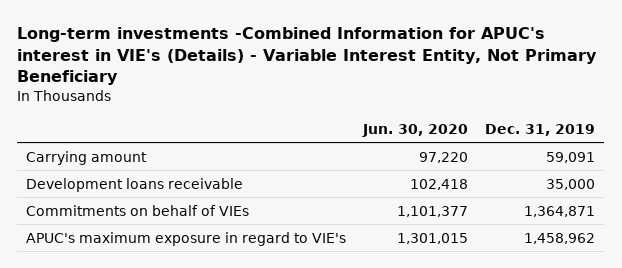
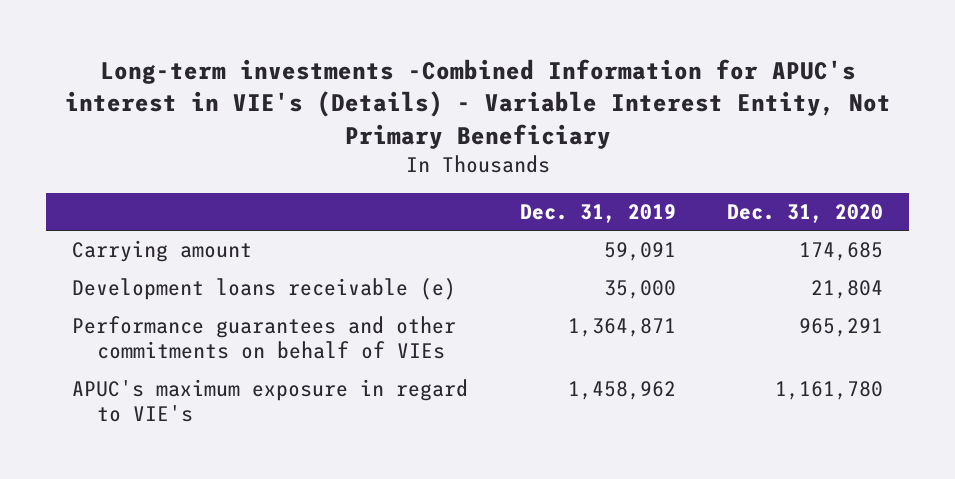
- | Jun. 30, 2020 | Dec. 31, 2019
+ | Dec. 31, 2019 | Dec. 31, 2020
- Development loans receivable | 102,418 | 35,000
- Commitments on behalf of VIEs | 1,101,377 | 1,364,871
+ Development loans receivable (e) | 35,000 | 21,804
+ Performance guarantees and other commitments on behalf of VIEs | 1,364,871 | 965,291

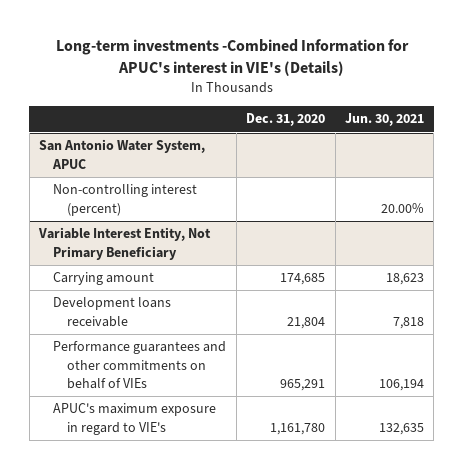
- Long-term investments -Combined Information for APUC's interest in VIE's (Details) - Variable Interest Entity, Not Primary Beneficiary
+ Long-term investments -Combined Information for APUC's interest in VIE's (Details)
- | Dec. 31, 2019 | Dec. 31, 2020
+ | Dec. 31, 2020 | Jun. 30, 2021
+ San Antonio Water System, APUC
+ Non-controlling interest (percent) | | 20.00%
+ Variable Interest Entity, Not Primary Beneficiary
- Development loans receivable (e) | 35,000 | 21,804
+ Development loans receivable | 21,804 | 7,818

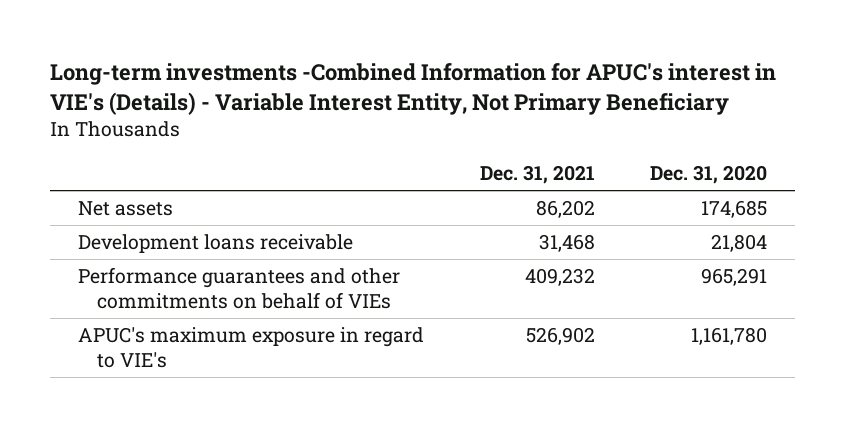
- Long-term investments -Combined Information for APUC's interest in VIE's (Details)
+ Long-term investments -Combined Information for APUC's interest in VIE's (Details) - Variable Interest Entity, Not Primary Beneficiary
- | Dec. 31, 2020 | Jun. 30, 2021
+ | Dec. 31, 2021 | Dec. 31, 2020
- San Antonio Water System, APUC
- Non-controlling interest (percent) | | 20.00%
- Variable Interest Entity, Not Primary Beneficiary
- Carrying amount | 174,685 | 18,623
+ Net assets | 86,202 | 174,685

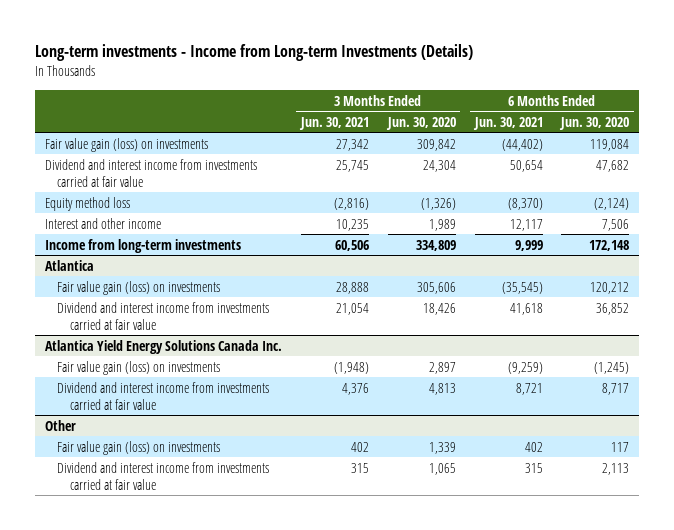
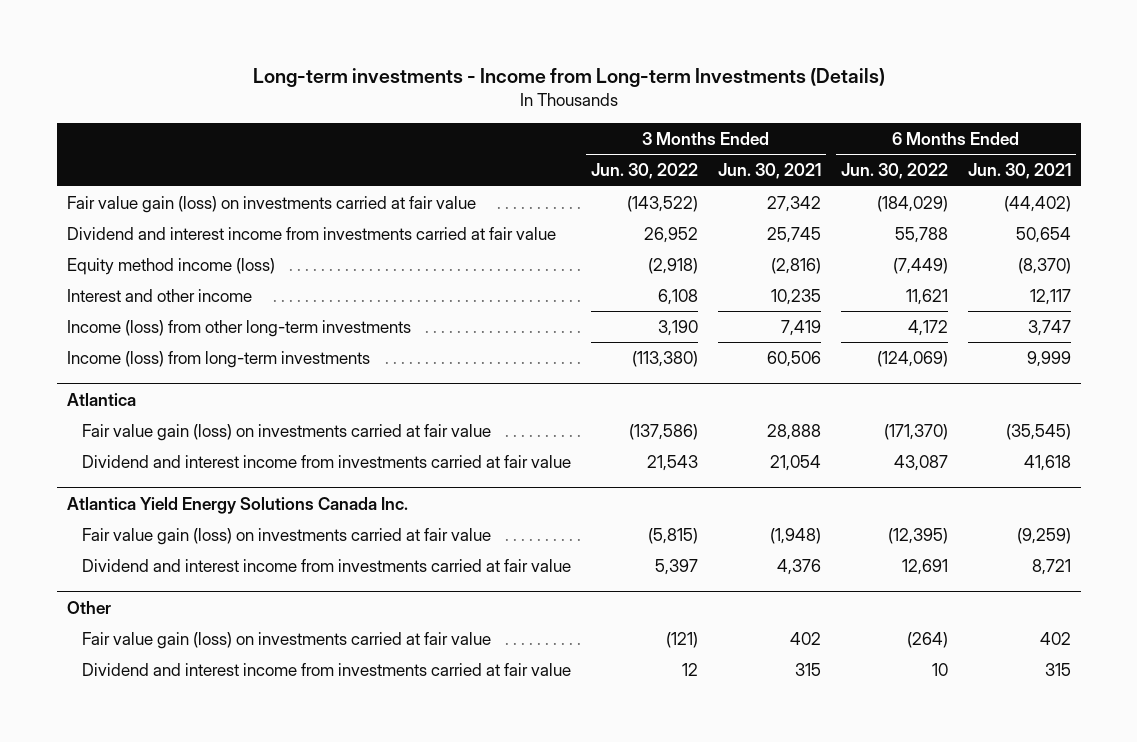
- | 3 Months Ended Jun. 30, 2021 | 3 Months Ended Jun. 30, 2020 | 6 Months Ended Jun. 30, 2021 | 6 Months Ended Jun. 30, 2020
+ | 3 Months Ended Jun. 30, 2022 | 3 Months Ended Jun. 30, 2021 | 6 Months Ended Jun. 30, 2022 | 6 Months Ended Jun. 30, 2021
- Fair value gain (loss) on investments | 27,342 | 309,842 | (44,402) | 119,084
+ Fair value gain (loss) on investments carried at fair value | (143,522) | 27,342 | (184,029) | (44,402)
- Equity method loss | (2,816) | (1,326) | (8,370) | (2,124)
+ Equity method income (loss) | (2,918) | (2,816) | (7,449) | (8,370)
- Income from long-term investments | 60,506 | 334,809 | 9,999 | 172,148
+ Income (loss) from other long-term investments | 3,190 | 7,419 | 4,172 | 3,747
+ Income (loss) from long-term investments | (113,380) | 60,506 | (124,069) | 9,999
@ Atlantica
- Fair value gain (loss) on investments | 28,888 | 305,606 | (35,545) | 120,212
+ Fair value gain (loss) on investments carried at fair value | (137,586) | 28,888 | (171,370) | (35,545)
@ Atlantica Yield Energy Solutions Canada Inc.
- Fair value gain (loss) on investments | (1,948) | 2,897 | (9,259) | (1,245)
+ Fair value gain (loss) on investments carried at fair value | (5,815) | (1,948) | (12,395) | (9,259)
@ Other
- Fair value gain (loss) on investments | 402 | 1,339 | 402 | 117
+ Fair value gain (loss) on investments carried at fair value | (121) | 402 | (264) | 402

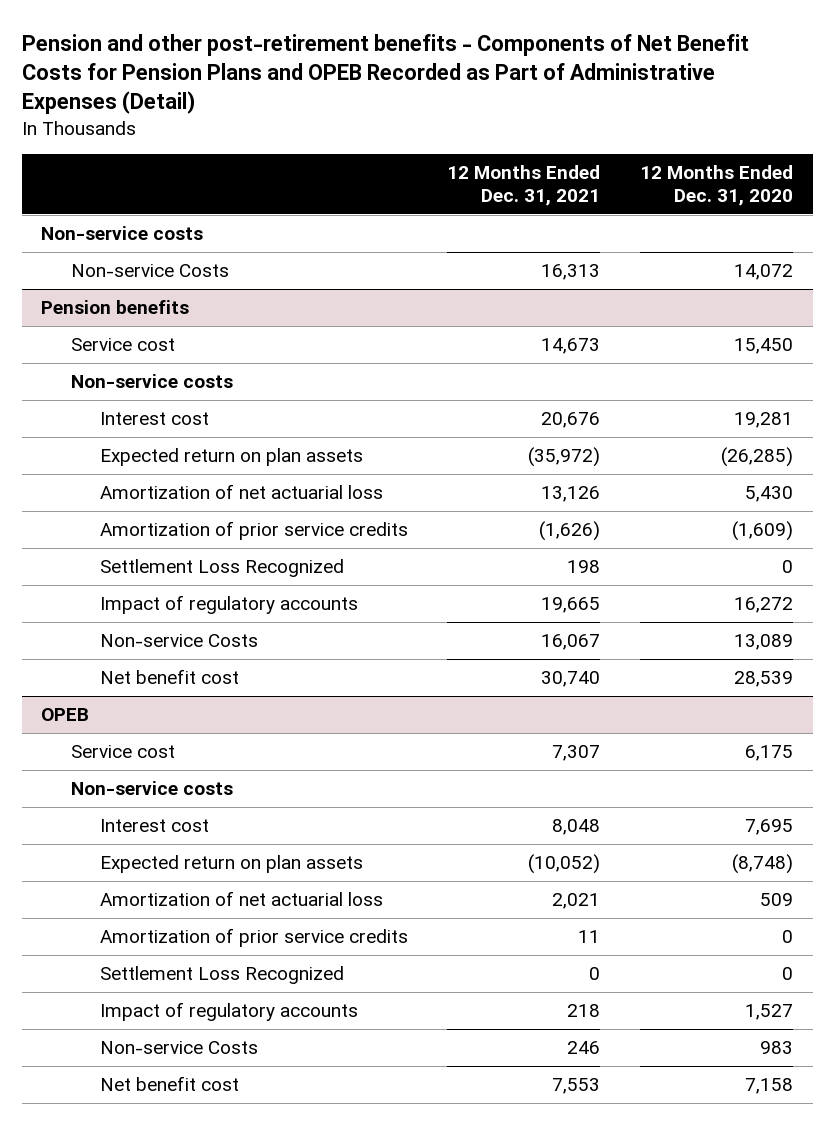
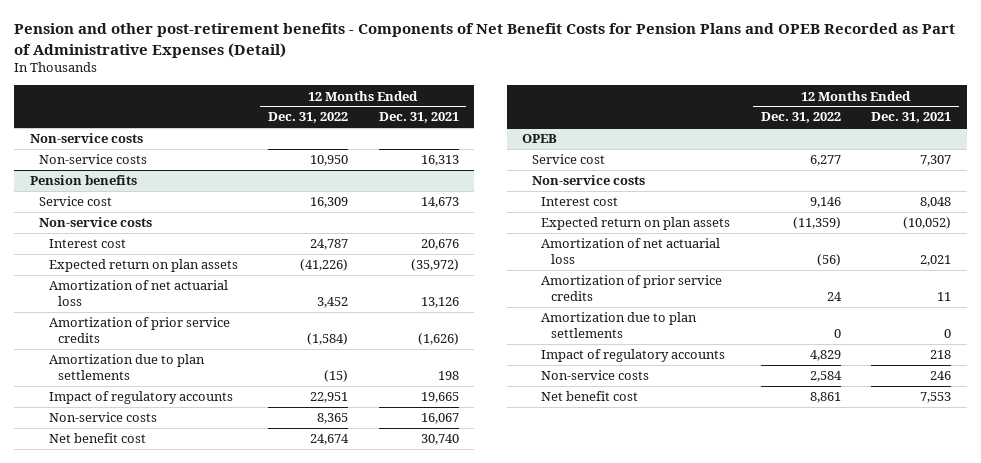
- | 12 Months Ended Dec. 31, 2021 | 12 Months Ended Dec. 31, 2020
+ | 12 Months Ended Dec. 31, 2022 | 12 Months Ended Dec. 31, 2021
- Non-service Costs | 16,313 | 14,072
+ Non-service costs | 10,950 | 16,313
@ Pension benefits
- Settlement Loss Recognized | 198 | 0
+ Amortization due to plan settlements | (15) | 198
- Non-service Costs | 16,067 | 13,089
+ Non-service costs | 8,365 | 16,067
@ OPEB
- Settlement Loss Recognized | 0 | 0
+ Amortization due to plan settlements | 0 | 0
- Non-service Costs | 246 | 983
+ Non-service costs | 2,584 | 246

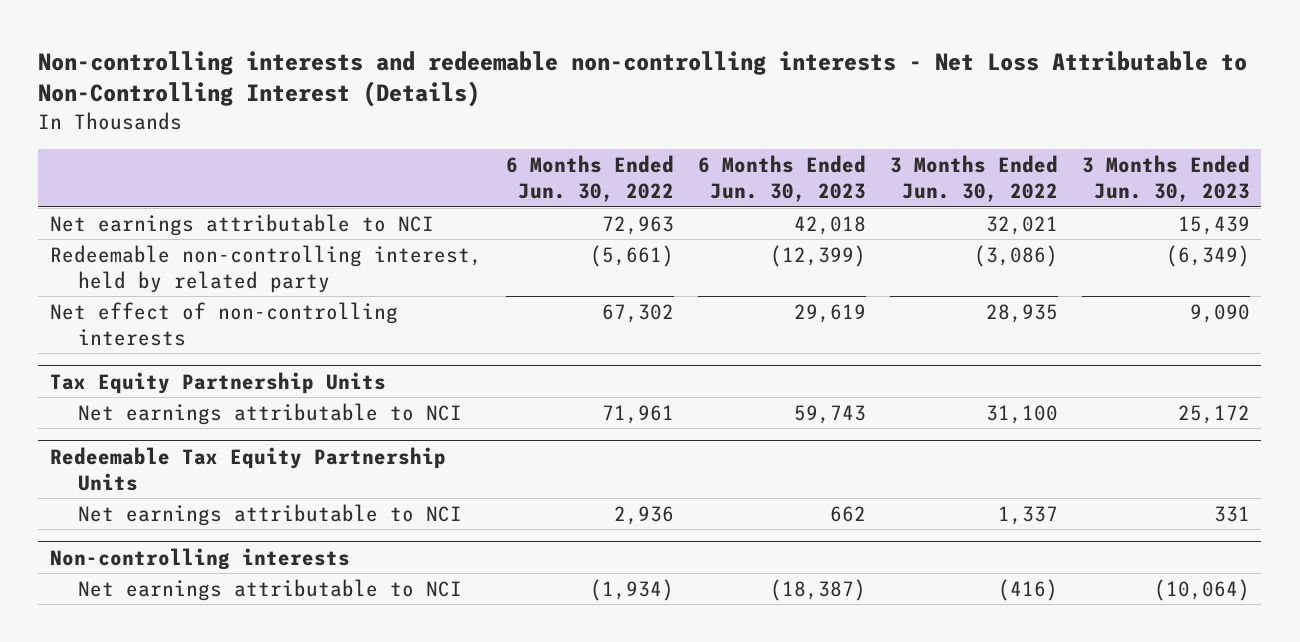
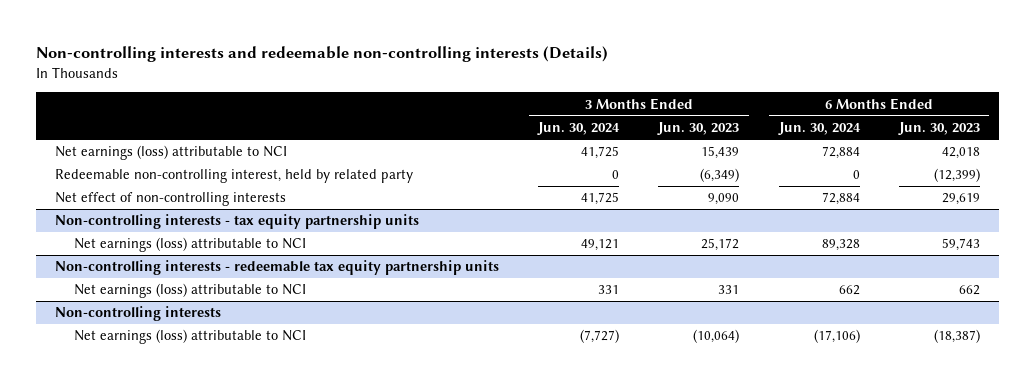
- Non-controlling interests and redeemable non-controlling interests - Net Loss Attributable to Non-Controlling Interest (Details)
+ Non-controlling interests and redeemable non-controlling interests (Details)
- | 6 Months Ended Jun. 30, 2022 | 6 Months Ended Jun. 30, 2023 | 3 Months Ended Jun. 30, 2022 | 3 Months Ended Jun. 30, 2023
+ | 3 Months Ended Jun. 30, 2024 | 3 Months Ended Jun. 30, 2023 | 6 Months Ended Jun. 30, 2024 | 6 Months Ended Jun. 30, 2023
- Net earnings attributable to NCI | 72,963 | 42,018 | 32,021 | 15,439
+ Net earnings (loss) attributable to NCI | 41,725 | 15,439 | 72,884 | 42,018
- Tax Equity Partnership Units
- Net earnings attributable to NCI | 71,961 | 59,743 | 31,100 | 25,172
- Redeemable Tax Equity Partnership Units
- Net earnings attributable to NCI | 2,936 | 662 | 1,337 | 331
+ Non-controlling interests - tax equity partnership units
+ Net earnings (loss) attributable to NCI | 49,121 | 25,172 | 89,328 | 59,743
+ Non-controlling interests - redeemable tax equity partnership units
+ Net earnings (loss) attributable to NCI | 331 | 331 | 662 | 662
@ Non-controlling interests
- Net earnings attributable to NCI | (1,934) | (18,387) | (416) | (10,064)
+ Net earnings (loss) attributable to NCI | (7,727) | (10,064) | (17,106) | (18,387)

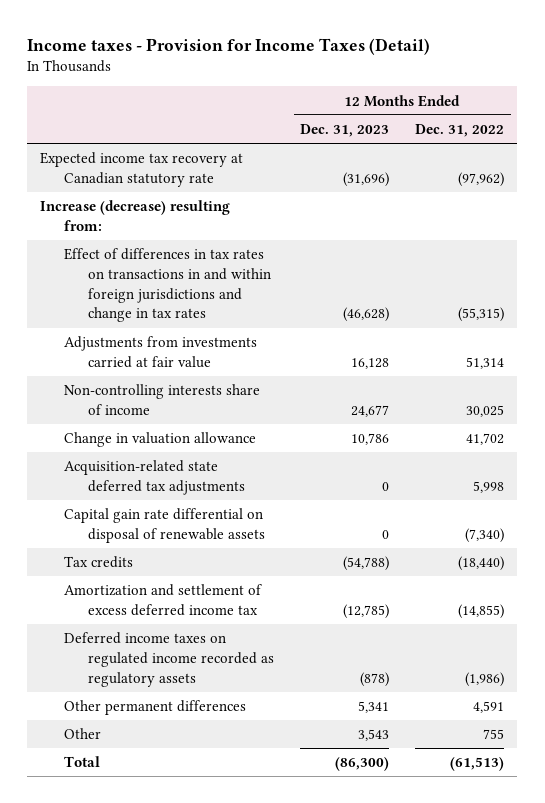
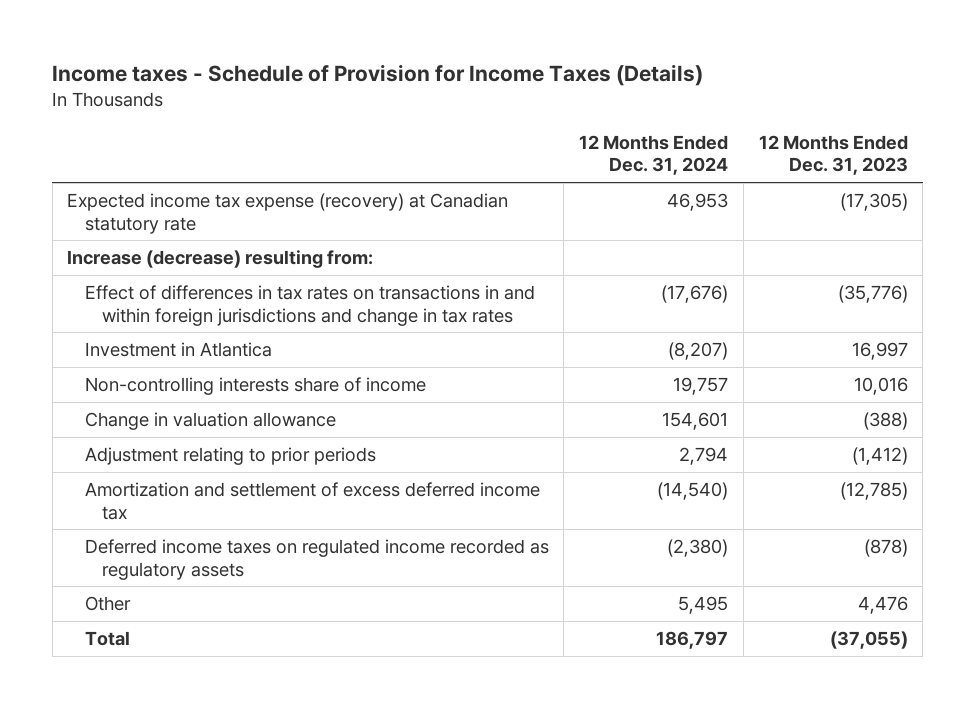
- Income taxes - Provision for Income Taxes (Detail)
+ Income taxes - Schedule of Provision for Income Taxes (Details)
- | 12 Months Ended Dec. 31, 2023 | 12 Months Ended Dec. 31, 2022
+ | 12 Months Ended Dec. 31, 2024 | 12 Months Ended Dec. 31, 2023
- Expected income tax recovery at Canadian statutory rate | (31,696) | (97,962)
+ Expected income tax expense (recovery) at Canadian statutory rate | 46,953 | (17,305)
- Effect of differences in tax rates on transactions in and within foreign jurisdictions and change in tax rates | (46,628) | (55,315)
- Adjustments from investments carried at fair value | 16,128 | 51,314
- Non-controlling interests share of income | 24,677 | 30,025
- Change in valuation allowance | 10,786 | 41,702
- Acquisition-related state deferred tax adjustments | 0 | 5,998
- Capital gain rate differential on disposal of renewable assets | 0 | (7,340)
- Tax credits | (54,788) | (18,440)
+ Effect of differences in tax rates on transactions in and within foreign jurisdictions and change in tax rates | (17,676) | (35,776)
+ Investment in Atlantica | (8,207) | 16,997
+ Non-controlling interests share of income | 19,757 | 10,016
+ Change in valuation allowance | 154,601 | (388)
+ Adjustment relating to prior periods | 2,794 | (1,412)
- Other permanent differences | 5,341 | 4,591
- Other | 3,543 | 755
- Total | (86,300) | (61,513)
+ Other | 5,495 | 4,476
+ Total | 186,797 | (37,055)

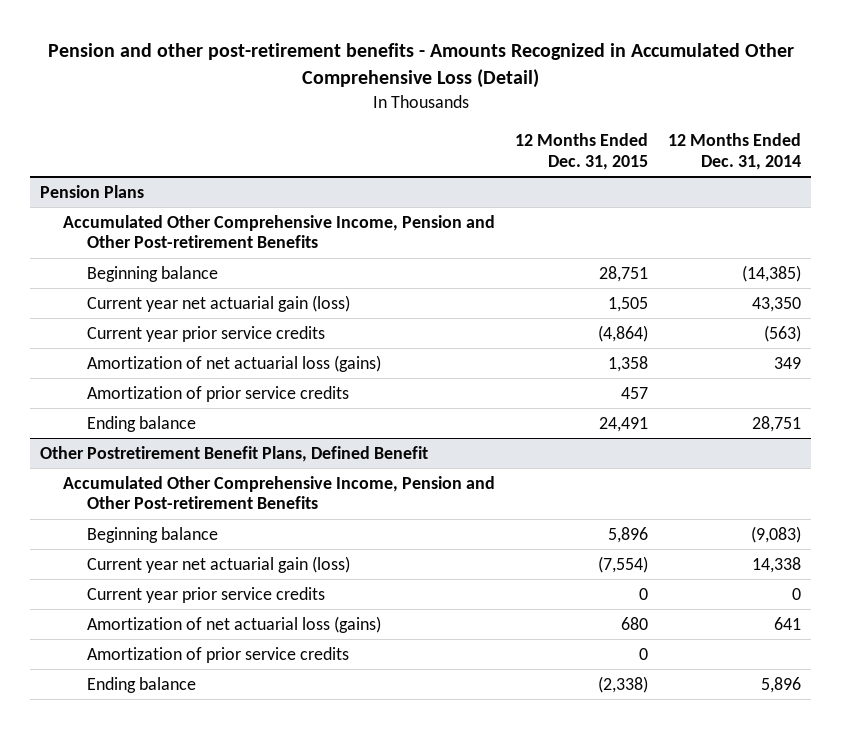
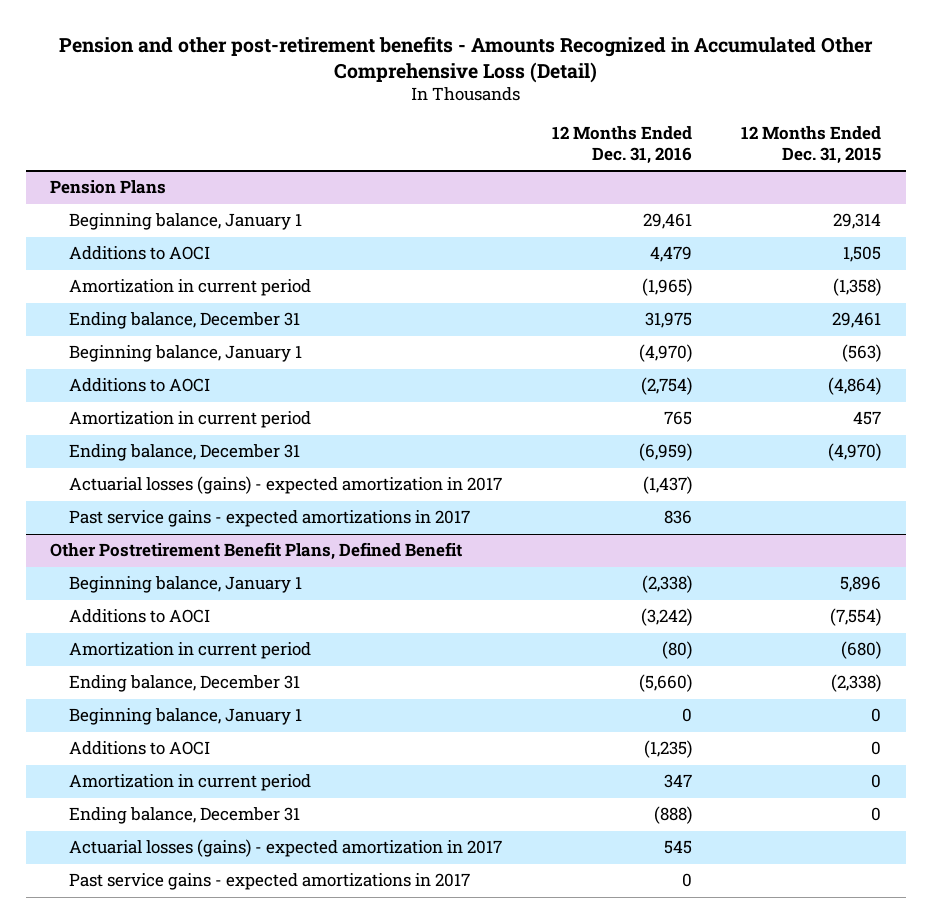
- | 12 Months Ended Dec. 31, 2015 | 12 Months Ended Dec. 31, 2014
+ | 12 Months Ended Dec. 31, 2016 | 12 Months Ended Dec. 31, 2015
@ Pension Plans
- Accumulated Other Comprehensive Income, Pension and Other Post-retirement Benefits
- Beginning balance | 28,751 | (14,385)
- Current year net actuarial gain (loss) | 1,505 | 43,350
- Current year prior service credits | (4,864) | (563)
- Amortization of net actuarial loss (gains) | 1,358 | 349
- Amortization of prior service credits | 457 |
- Ending balance | 24,491 | 28,751
+ Beginning balance, January 1 | 29,461 | 29,314
+ Additions to AOCI | 4,479 | 1,505
+ Amortization in current period | (1,965) | (1,358)
+ Ending balance, December 31 | 31,975 | 29,461
+ Beginning balance, January 1 | (4,970) | (563)
+ Additions to AOCI | (2,754) | (4,864)
+ Amortization in current period | 765 | 457
+ Ending balance, December 31 | (6,959) | (4,970)
+ Actuarial losses (gains) - expected amortization in 2017 | (1,437) |
+ Past service gains - expected amortizations in 2017 | 836 |
@ Other Postretirement Benefit Plans, Defined Benefit
- Accumulated Other Comprehensive Income, Pension and Other Post-retirement Benefits
- Beginning balance | 5,896 | (9,083)
- Current year net actuarial gain (loss) | (7,554) | 14,338
- Current year prior service credits | 0 | 0
- Amortization of net actuarial loss (gains) | 680 | 641
- Amortization of prior service credits | 0 |
- Ending balance | (2,338) | 5,896
+ Beginning balance, January 1 | (2,338) | 5,896
+ Additions to AOCI | (3,242) | (7,554)
+ Amortization in current period | (80) | (680)
+ Ending balance, December 31 | (5,660) | (2,338)
+ Beginning balance, January 1 | 0 | 0
+ Additions to AOCI | (1,235) | 0
+ Amortization in current period | 347 | 0
+ Ending balance, December 31 | (888) | 0
+ Actuarial losses (gains) - expected amortization in 2017 | 545 |
+ Past service gains - expected amortizations in 2017 | 0 |

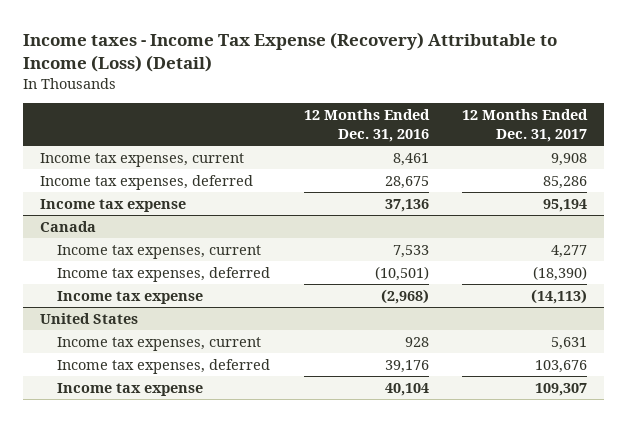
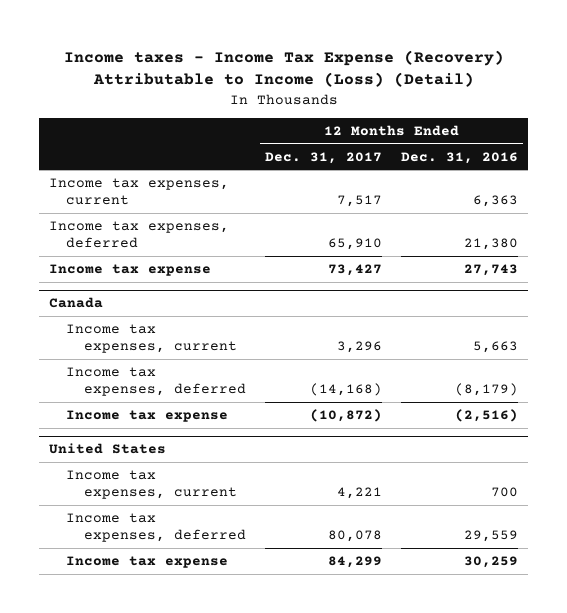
- | 12 Months Ended Dec. 31, 2016 | 12 Months Ended Dec. 31, 2017
+ | 12 Months Ended Dec. 31, 2017 | 12 Months Ended Dec. 31, 2016
- Income tax expenses, current | 8,461 | 9,908
- Income tax expenses, deferred | 28,675 | 85,286
- Income tax expense | 37,136 | 95,194
+ Income tax expenses, current | 7,517 | 6,363
+ Income tax expenses, deferred | 65,910 | 21,380
+ Income tax expense | 73,427 | 27,743
@ Canada
- Income tax expenses, current | 7,533 | 4,277
- Income tax expenses, deferred | (10,501) | (18,390)
- Income tax expense | (2,968) | (14,113)
+ Income tax expenses, current | 3,296 | 5,663
+ Income tax expenses, deferred | (14,168) | (8,179)
+ Income tax expense | (10,872) | (2,516)
@ United States
- Income tax expenses, current | 928 | 5,631
- Income tax expenses, deferred | 39,176 | 103,676
- Income tax expense | 40,104 | 109,307
+ Income tax expenses, current | 4,221 | 700
+ Income tax expenses, deferred | 80,078 | 29,559
+ Income tax expense | 84,299 | 30,259

